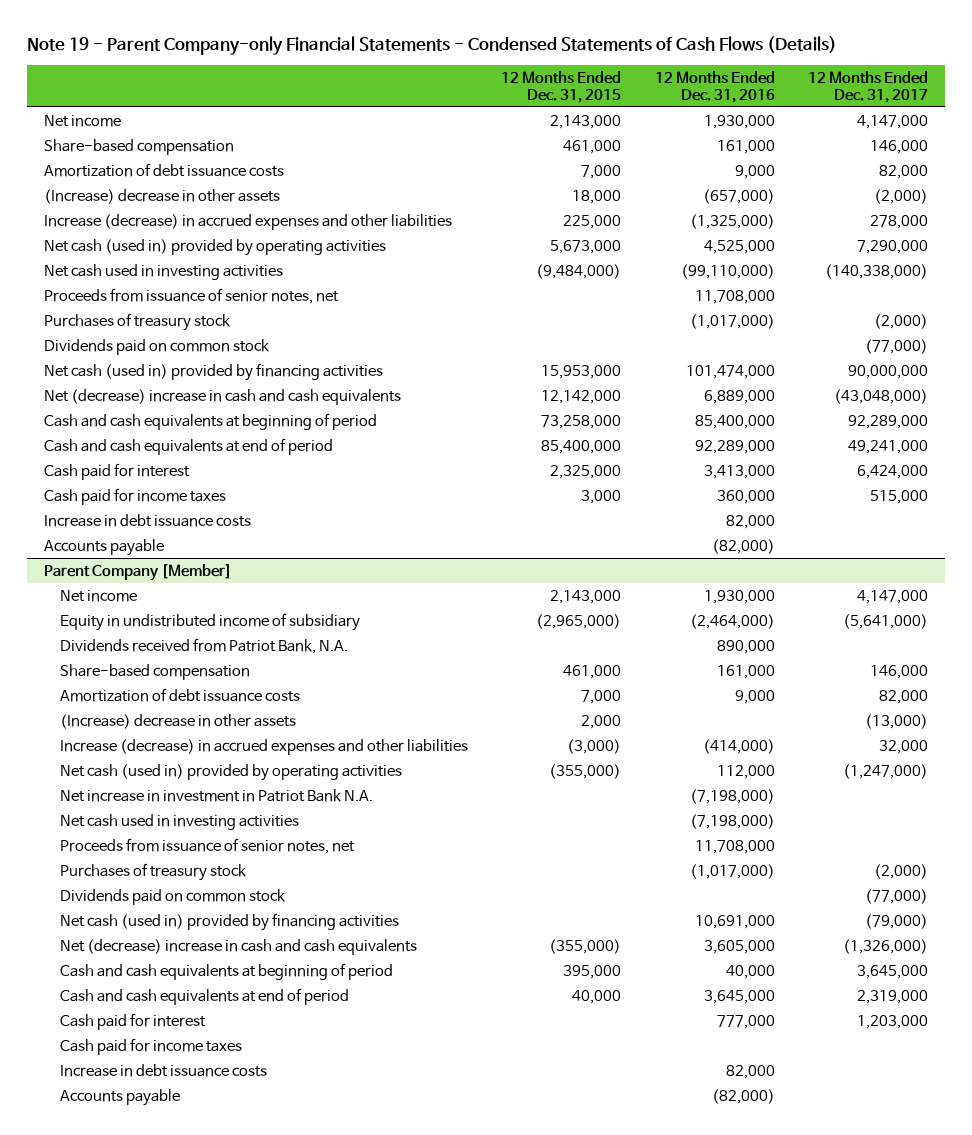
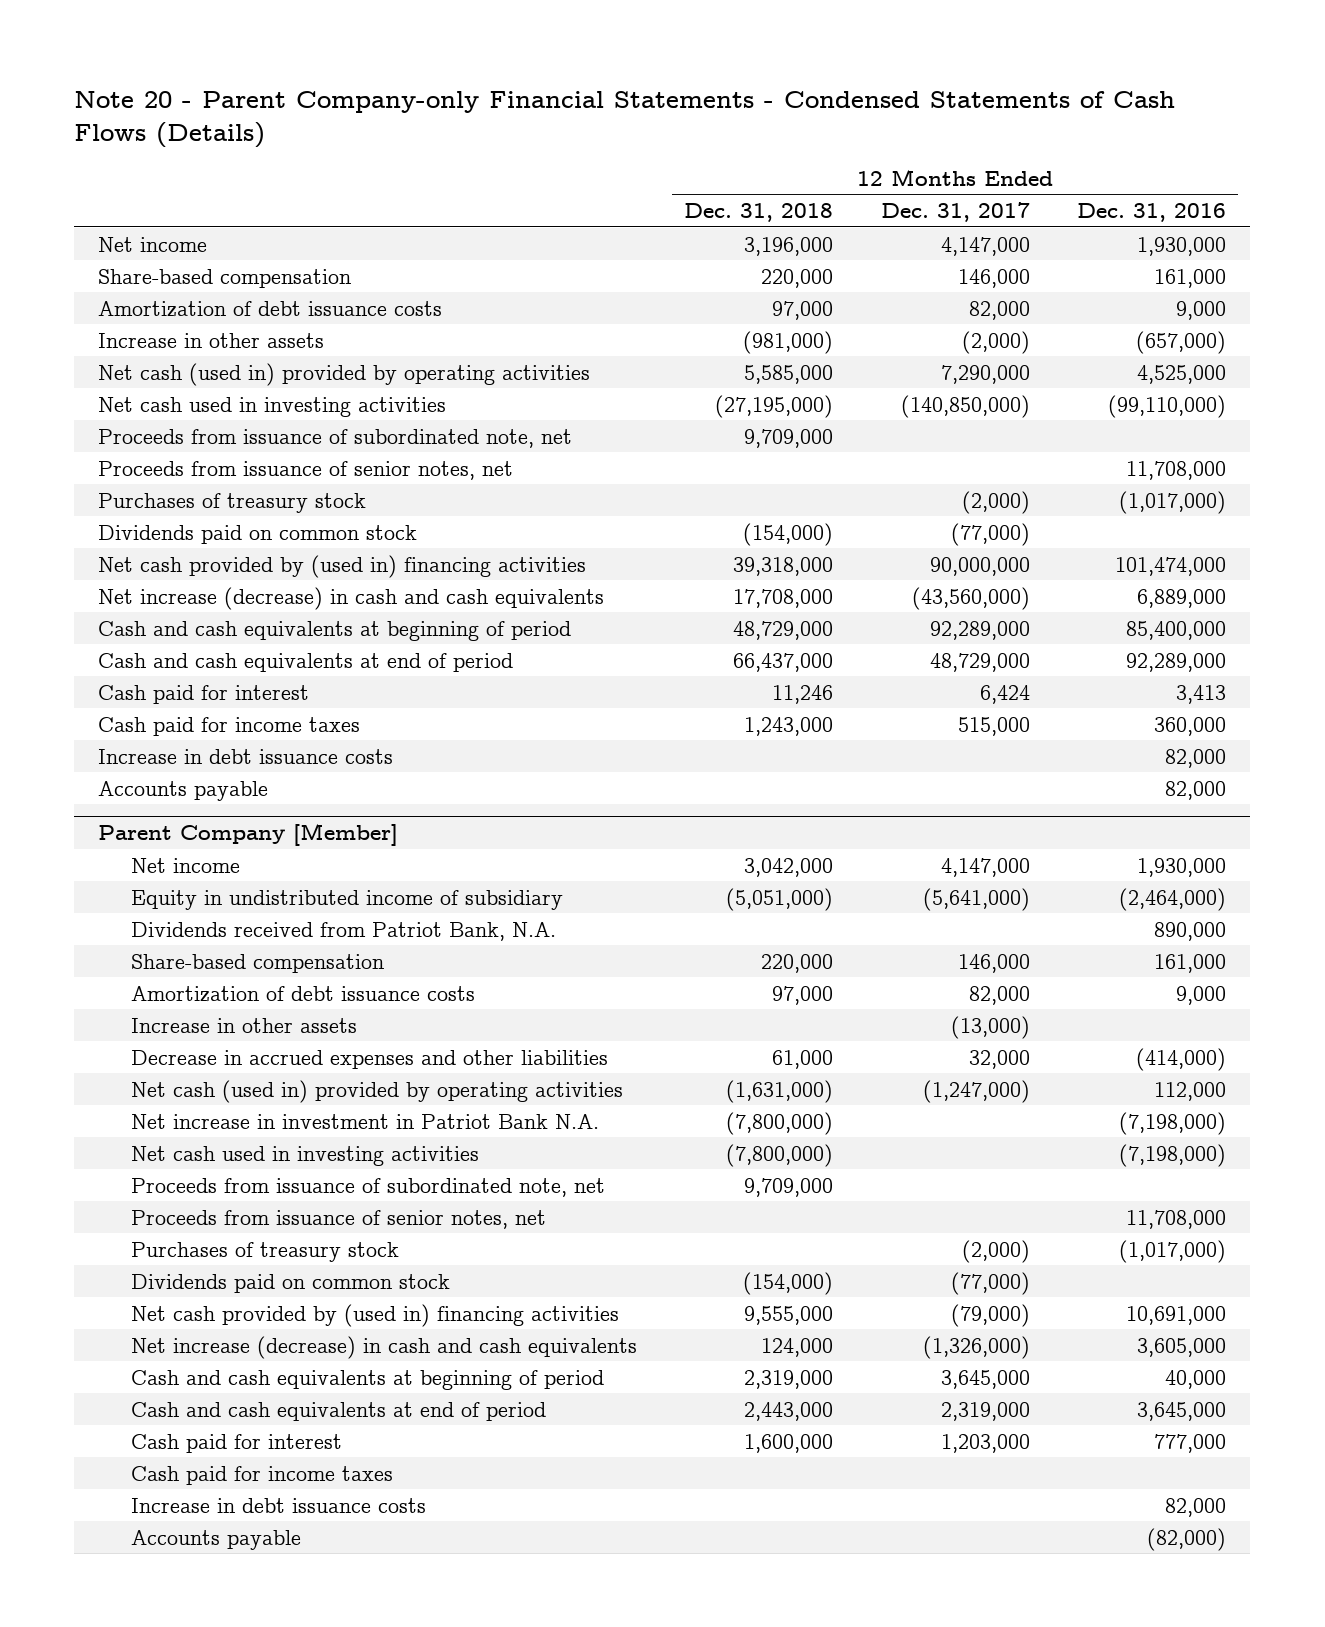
- Note 19 - Parent Company-only Financial Statements - Condensed Statements of Cash Flows (Details)
+ Note 20 - Parent Company-only Financial Statements - Condensed Statements of Cash Flows (Details)
- | 12 Months Ended Dec. 31, 2015 | 12 Months Ended Dec. 31, 2016 | 12 Months Ended Dec. 31, 2017
+ | 12 Months Ended Dec. 31, 2018 | 12 Months Ended Dec. 31, 2017 | 12 Months Ended Dec. 31, 2016
- (Increase) decrease in other assets | 18,000 | (657,000) | (2,000)
- Increase (decrease) in accrued expenses and other liabilities | 225,000 | (1,325,000) | 278,000
+ Increase in other assets | (981,000) | (2,000) | (657,000)
- Net cash used in investing activities | (9,484,000) | (99,110,000) | (140,338,000)
+ Net cash used in investing activities | (27,195,000) | (140,850,000) | (99,110,000)
+ Proceeds from issuance of subordinated note, net | 9,709,000 | |
- Net cash (used in) provided by financing activities | 15,953,000 | 101,474,000 | 90,000,000
- Net (decrease) increase in cash and cash equivalents | 12,142,000 | 6,889,000 | (43,048,000)
+ Net cash provided by (used in) financing activities | 39,318,000 | 90,000,000 | 101,474,000
+ Net increase (decrease) in cash and cash equivalents | 17,708,000 | (43,560,000) | 6,889,000
- Cash and cash equivalents at end of period | 85,400,000 | 92,289,000 | 49,241,000
- Cash paid for interest | 2,325,000 | 3,413,000 | 6,424,000
+ Cash and cash equivalents at end of period | 66,437,000 | 48,729,000 | 92,289,000
+ Cash paid for interest | 11,246 | 6,424 | 3,413
- Accounts payable | | (82,000) |
+ Accounts payable | | | 82,000
@ Parent Company [Member]
- (Increase) decrease in other assets | 2,000 | | (13,000)
- Increase (decrease) in accrued expenses and other liabilities | (3,000) | (414,000) | 32,000
+ Increase in other assets | | (13,000) |
+ Decrease in accrued expenses and other liabilities | 61,000 | 32,000 | (414,000)
+ Proceeds from issuance of subordinated note, net | 9,709,000 | |
- Net cash (used in) provided by financing activities | | 10,691,000 | (79,000)
- Net (decrease) increase in cash and cash equivalents | (355,000) | 3,605,000 | (1,326,000)
+ Net cash provided by (used in) financing activities | 9,555,000 | (79,000) | 10,691,000
+ Net increase (decrease) in cash and cash equivalents | 124,000 | (1,326,000) | 3,605,000

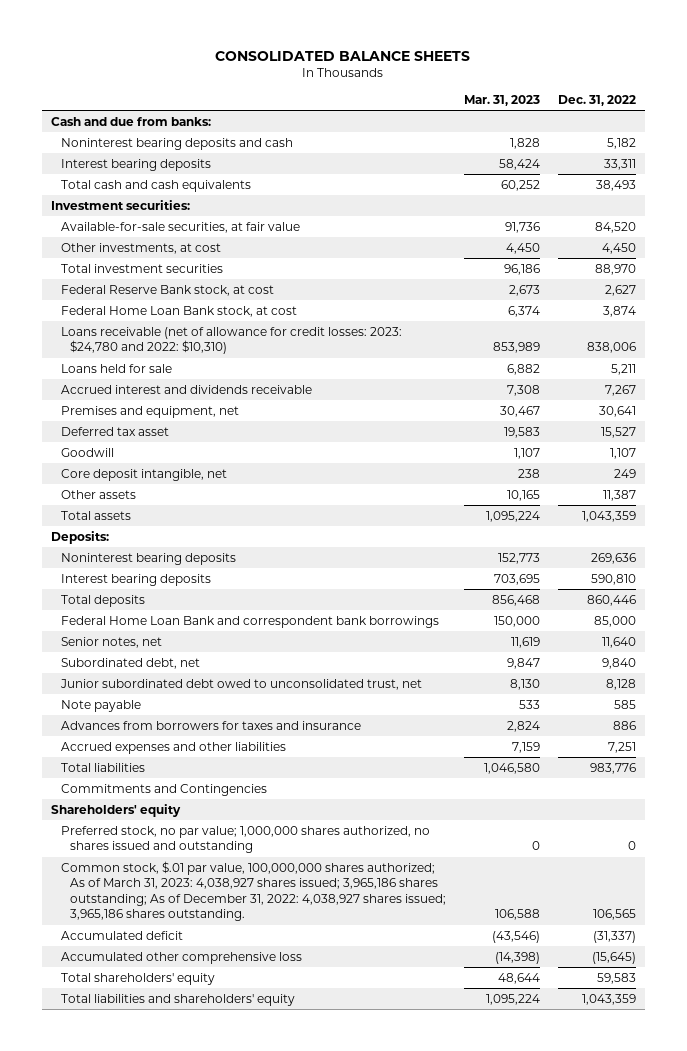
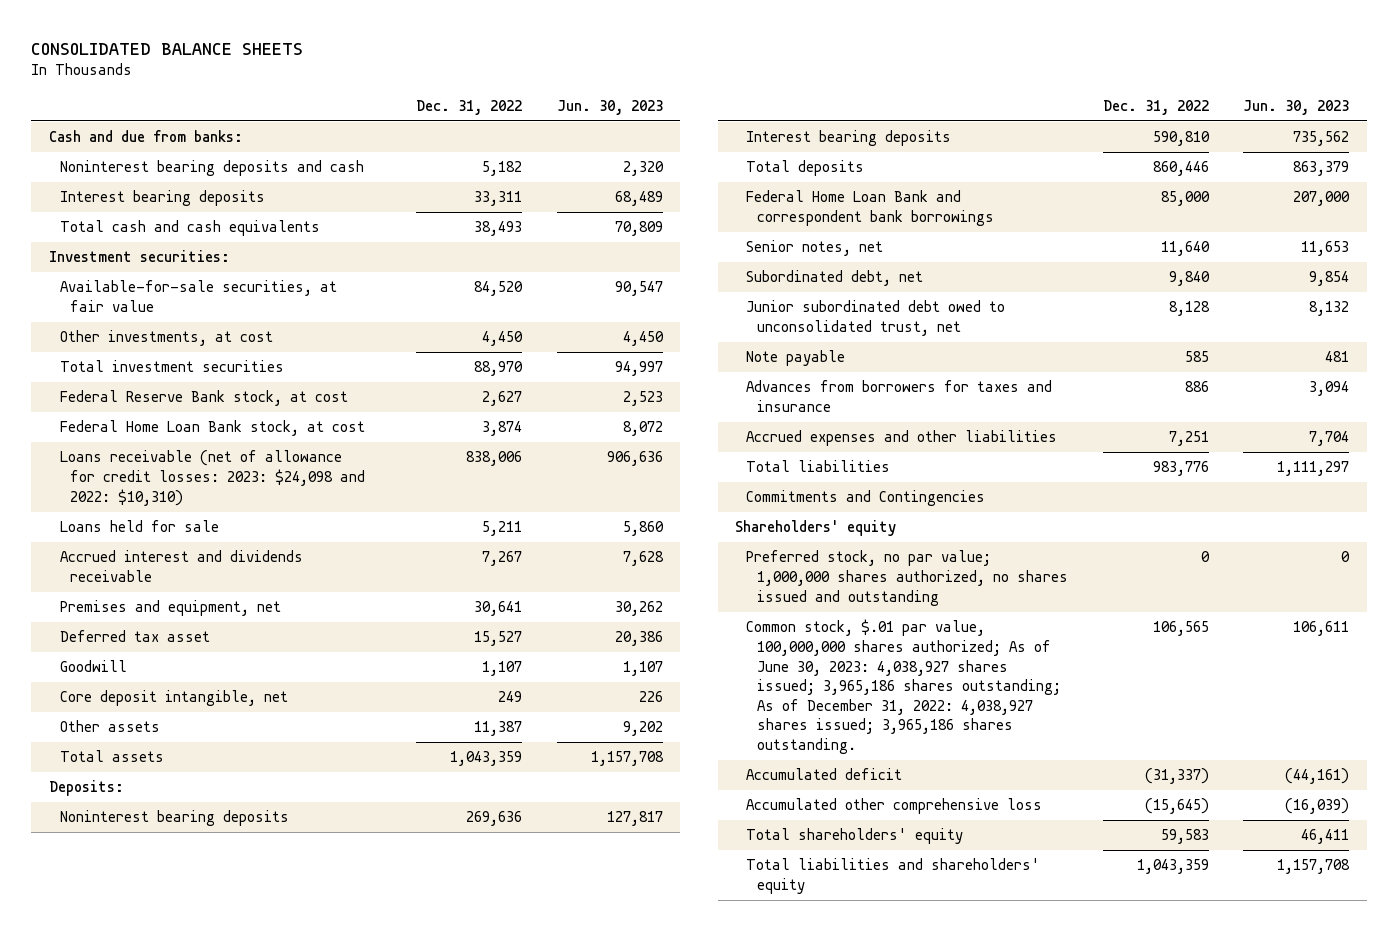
- | Mar. 31, 2023 | Dec. 31, 2022
+ | Dec. 31, 2022 | Jun. 30, 2023
- Loans receivable (net of allowance for credit losses: 2023: $24,780 and 2022: $10,310) | 853,989 | 838,006
+ Loans receivable (net of allowance for credit losses: 2023: $24,098 and 2022: $10,310) | 838,006 | 906,636
- Common stock, $.01 par value, 100,000,000 shares authorized; As of March 31, 2023: 4,038,927 shares issued; 3,965,186 shares outstanding; As of December 31, 2022: 4,038,927 shares issued; 3,965,186 shares outstanding. | 106,588 | 106,565
+ Common stock, $.01 par value, 100,000,000 shares authorized; As of June 30, 2023: 4,038,927 shares issued; 3,965,186 shares outstanding; As of December 31, 2022: 4,038,927 shares issued; 3,965,186 shares outstanding. | 106,565 | 106,611

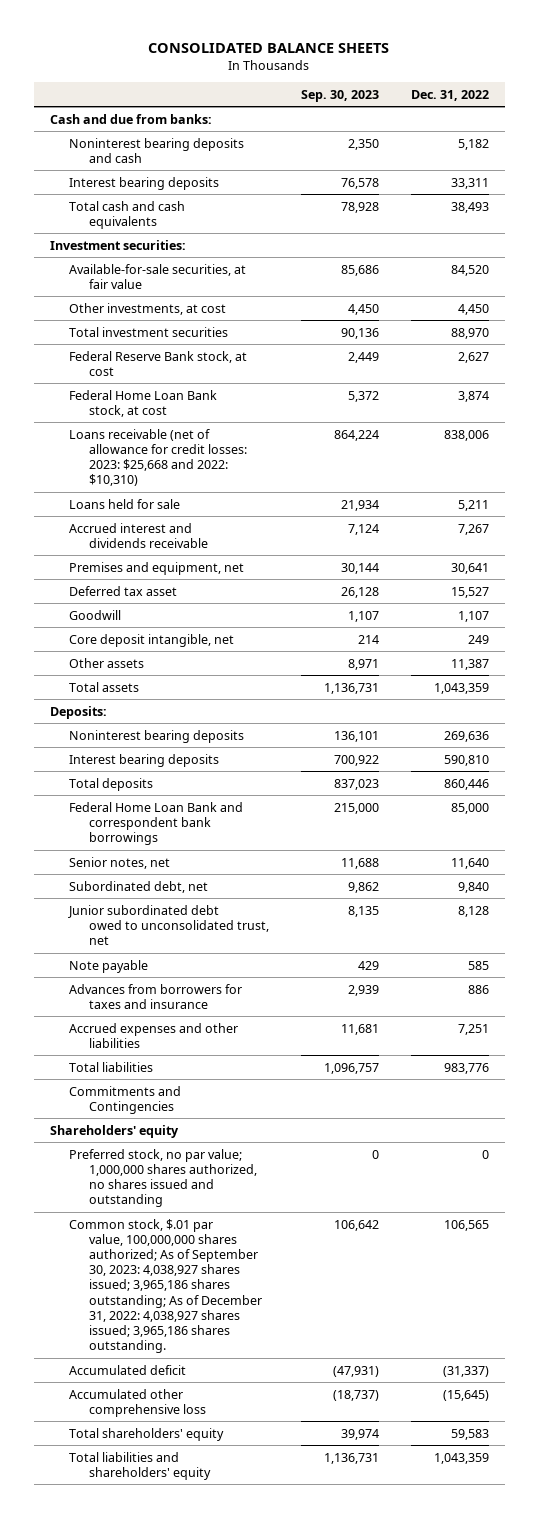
- | Dec. 31, 2022 | Jun. 30, 2023
+ | Sep. 30, 2023 | Dec. 31, 2022
- Loans receivable (net of allowance for credit losses: 2023: $24,098 and 2022: $10,310) | 838,006 | 906,636
+ Loans receivable (net of allowance for credit losses: 2023: $25,668 and 2022: $10,310) | 864,224 | 838,006
- Common stock, $.01 par value, 100,000,000 shares authorized; As of June 30, 2023: 4,038,927 shares issued; 3,965,186 shares outstanding; As of December 31, 2022: 4,038,927 shares issued; 3,965,186 shares outstanding. | 106,565 | 106,611
+ Common stock, $.01 par value, 100,000,000 shares authorized; As of September 30, 2023: 4,038,927 shares issued; 3,965,186 shares outstanding; As of December 31, 2022: 4,038,927 shares issued; 3,965,186 shares outstanding. | 106,642 | 106,565

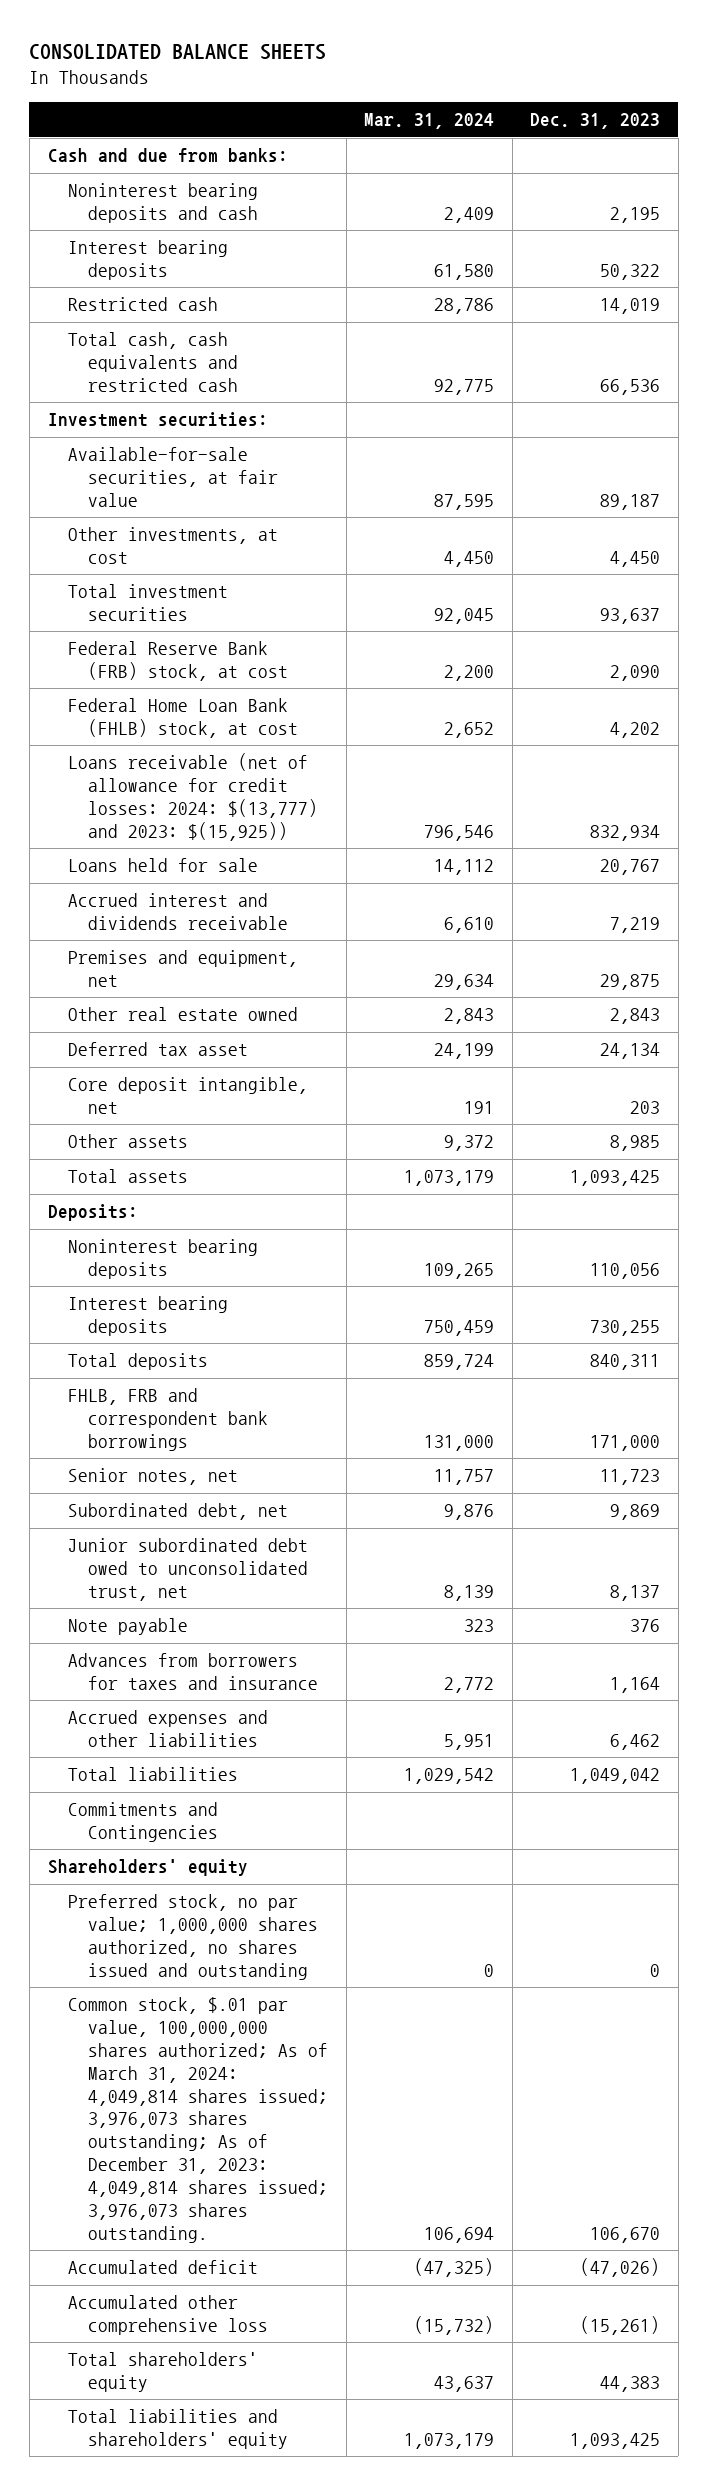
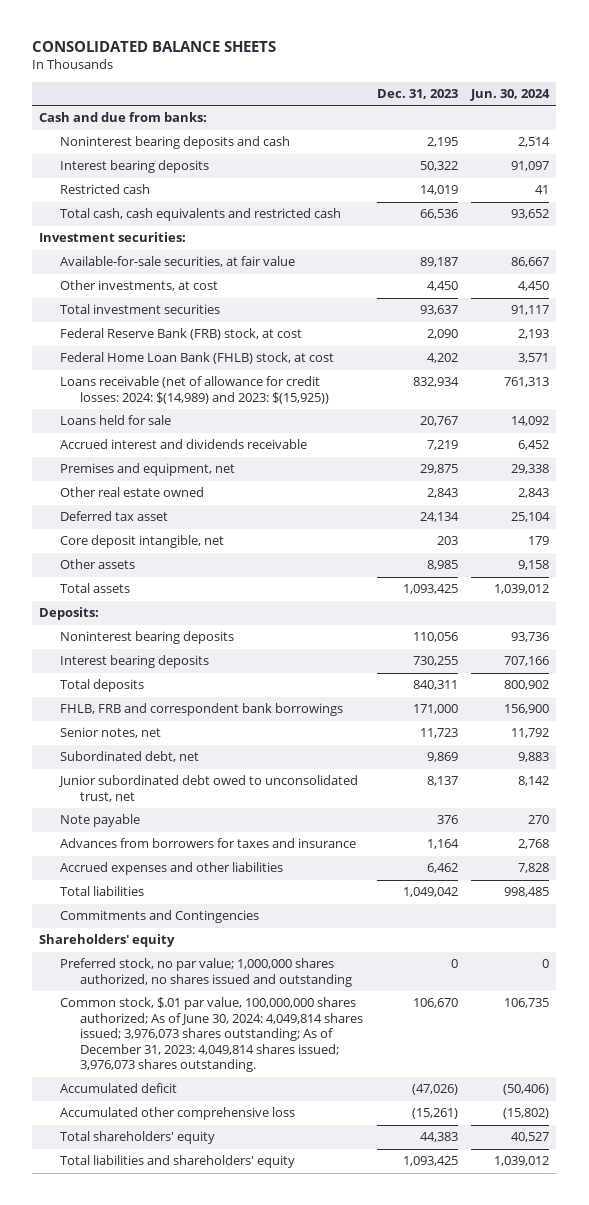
- | Mar. 31, 2024 | Dec. 31, 2023
+ | Dec. 31, 2023 | Jun. 30, 2024
- Loans receivable (net of allowance for credit losses: 2024: $(13,777) and 2023: $(15,925)) | 796,546 | 832,934
+ Loans receivable (net of allowance for credit losses: 2024: $(14,989) and 2023: $(15,925)) | 832,934 | 761,313
- Common stock, $.01 par value, 100,000,000 shares authorized; As of March 31, 2024: 4,049,814 shares issued; 3,976,073 shares outstanding; As of December 31, 2023: 4,049,814 shares issued; 3,976,073 shares outstanding. | 106,694 | 106,670
+ Common stock, $.01 par value, 100,000,000 shares authorized; As of June 30, 2024: 4,049,814 shares issued; 3,976,073 shares outstanding; As of December 31, 2023: 4,049,814 shares issued; 3,976,073 shares outstanding. | 106,670 | 106,735

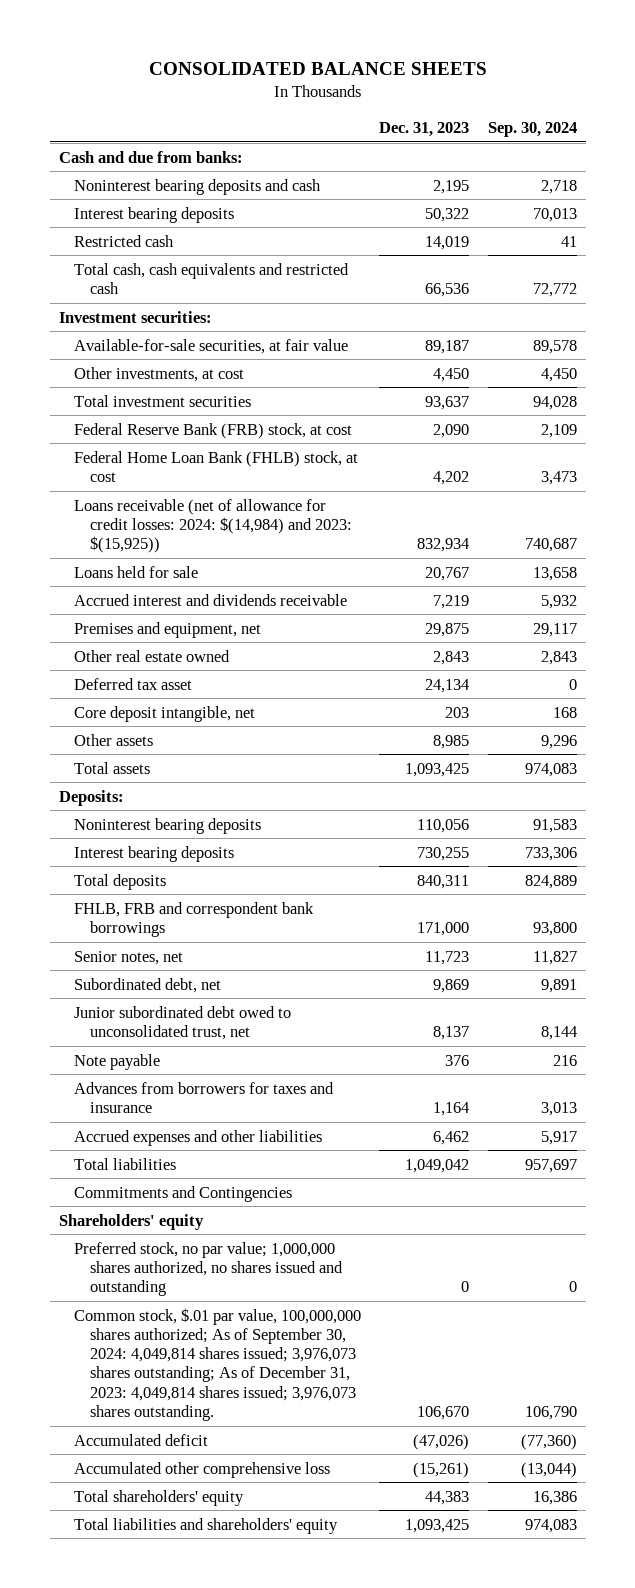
- | Dec. 31, 2023 | Jun. 30, 2024
+ | Dec. 31, 2023 | Sep. 30, 2024
- Loans receivable (net of allowance for credit losses: 2024: $(14,989) and 2023: $(15,925)) | 832,934 | 761,313
+ Loans receivable (net of allowance for credit losses: 2024: $(14,984) and 2023: $(15,925)) | 832,934 | 740,687
- Common stock, $.01 par value, 100,000,000 shares authorized; As of June 30, 2024: 4,049,814 shares issued; 3,976,073 shares outstanding; As of December 31, 2023: 4,049,814 shares issued; 3,976,073 shares outstanding. | 106,670 | 106,735
+ Common stock, $.01 par value, 100,000,000 shares authorized; As of September 30, 2024: 4,049,814 shares issued; 3,976,073 shares outstanding; As of December 31, 2023: 4,049,814 shares issued; 3,976,073 shares outstanding. | 106,670 | 106,790

